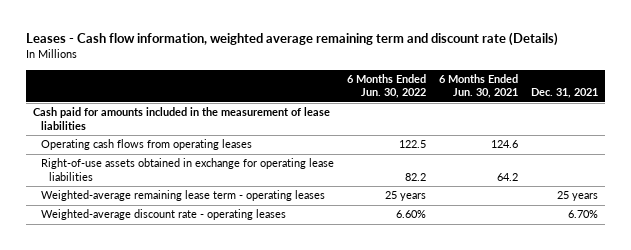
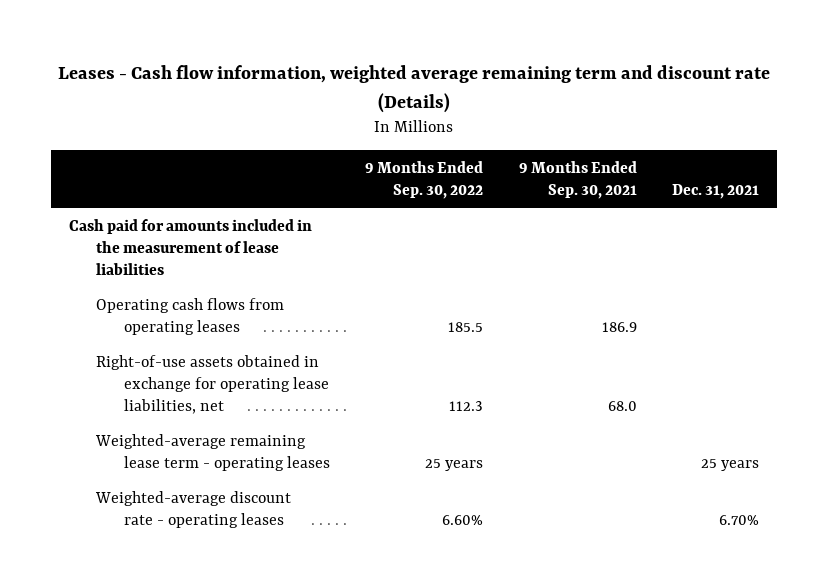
- | 6 Months Ended Jun. 30, 2022 | 6 Months Ended Jun. 30, 2021 | Dec. 31, 2021
+ | 9 Months Ended Sep. 30, 2022 | 9 Months Ended Sep. 30, 2021 | Dec. 31, 2021
- Right-of-use assets obtained in exchange for operating lease liabilities | 82.2 | 64.2 |
+ Right-of-use assets obtained in exchange for operating lease liabilities, net | 112.3 | 68.0 |

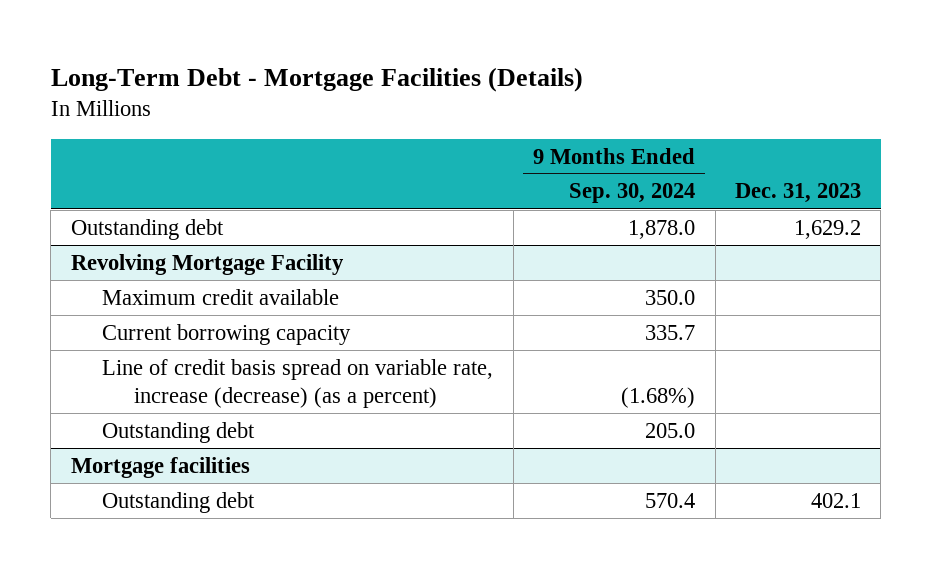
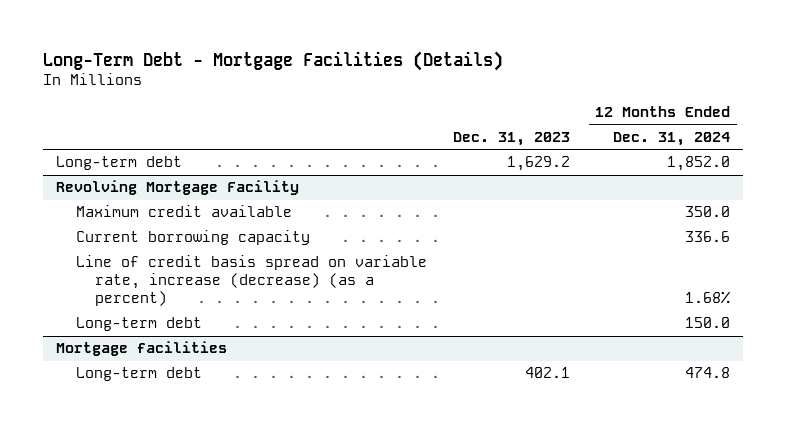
- | 9 Months Ended Sep. 30, 2024 | Dec. 31, 2023
+ | Dec. 31, 2023 | 12 Months Ended Dec. 31, 2024
- Outstanding debt | 1,878.0 | 1,629.2
+ Long-term debt | 1,629.2 | 1,852.0
@ Revolving Mortgage Facility
- Outstanding debt | 205.0 |
+ Long-term debt | | 150.0
@ Mortgage facilities
- Outstanding debt | 570.4 | 402.1
+ Long-term debt | 402.1 | 474.8

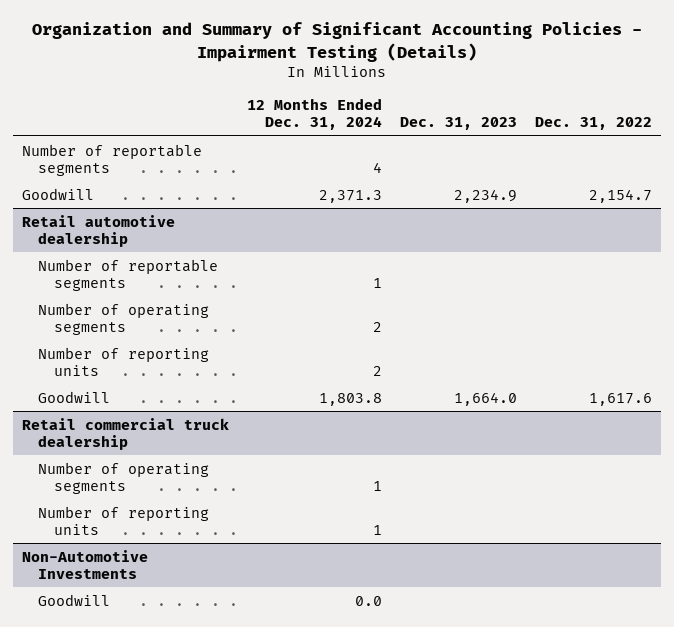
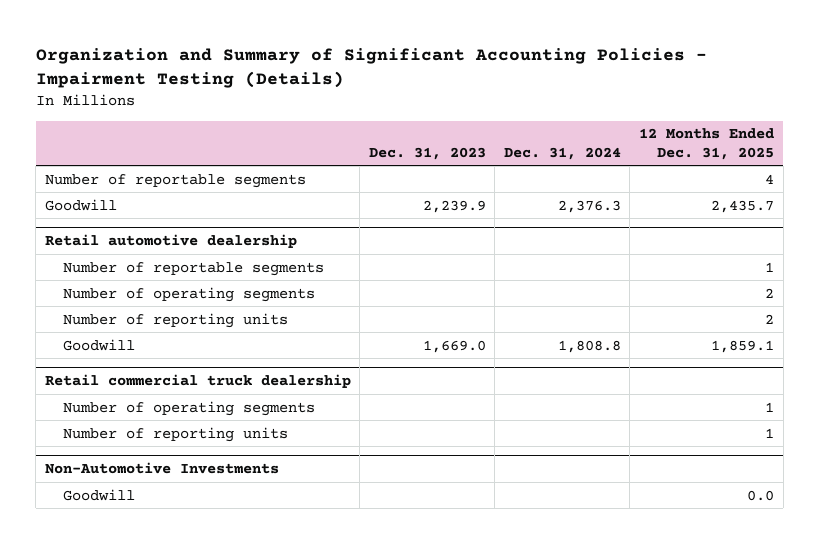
- | 12 Months Ended Dec. 31, 2024 | Dec. 31, 2023 | Dec. 31, 2022
+ | Dec. 31, 2023 | Dec. 31, 2024 | 12 Months Ended Dec. 31, 2025
- Goodwill | 2,371.3 | 2,234.9 | 2,154.7
+ Goodwill | 2,239.9 | 2,376.3 | 2,435.7
@ Retail automotive dealership
- Goodwill | 1,803.8 | 1,664.0 | 1,617.6
+ Goodwill | 1,669.0 | 1,808.8 | 1,859.1

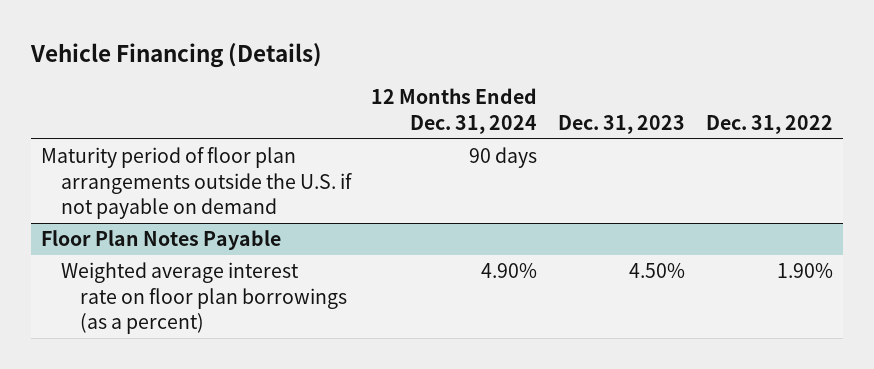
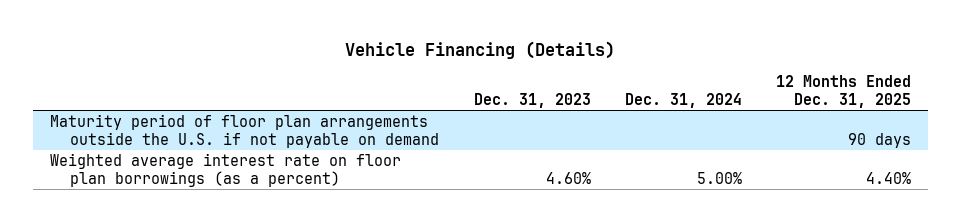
- | 12 Months Ended Dec. 31, 2024 | Dec. 31, 2023 | Dec. 31, 2022
+ | Dec. 31, 2023 | Dec. 31, 2024 | 12 Months Ended Dec. 31, 2025
- Floor Plan Notes Payable
- Weighted average interest rate on floor plan borrowings (as a percent) | 4.90% | 4.50% | 1.90%
+ Weighted average interest rate on floor plan borrowings (as a percent) | 4.60% | 5.00% | 4.40%

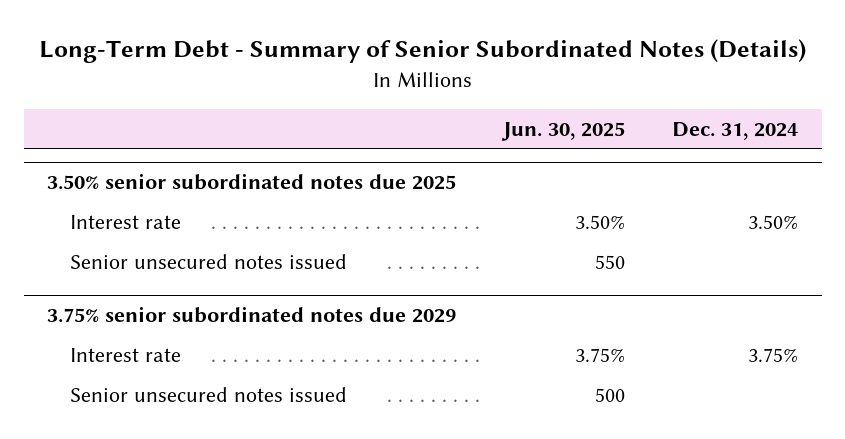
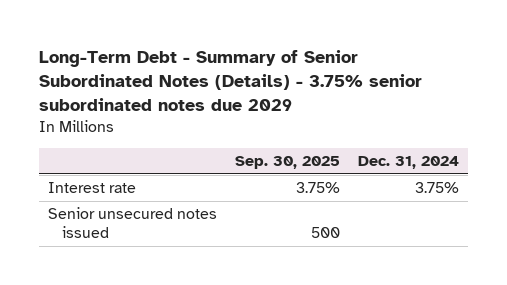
- Long-Term Debt - Summary of Senior Subordinated Notes (Details)
+ Long-Term Debt - Summary of Senior Subordinated Notes (Details) - 3.75% senior subordinated notes due 2029
- | Jun. 30, 2025 | Dec. 31, 2024
+ | Sep. 30, 2025 | Dec. 31, 2024
- 3.50% senior subordinated notes due 2025
- Interest rate | 3.50% | 3.50%
- Senior unsecured notes issued | 550 |
- 3.75% senior subordinated notes due 2029

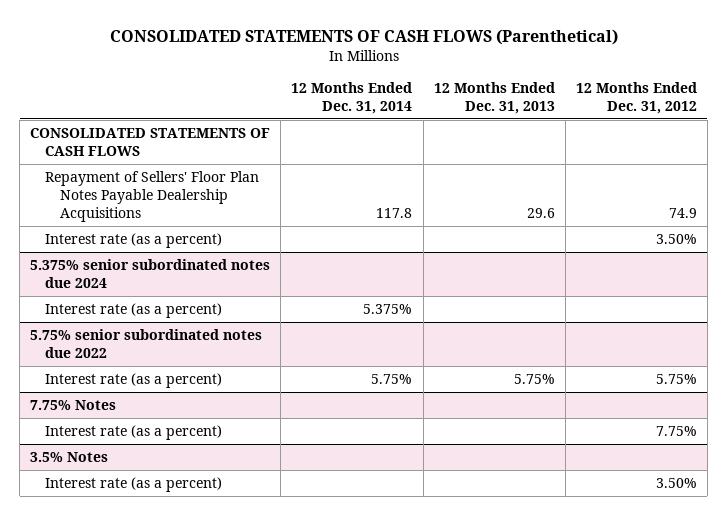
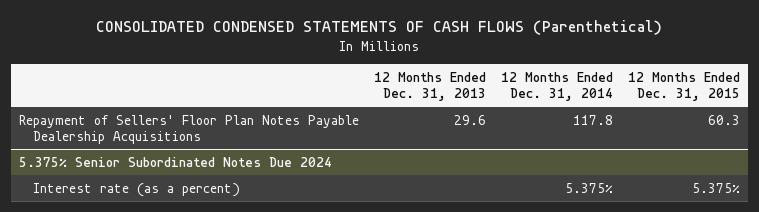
- CONSOLIDATED STATEMENTS OF CASH FLOWS (Parenthetical)
+ CONSOLIDATED CONDENSED STATEMENTS OF CASH FLOWS (Parenthetical)
- | 12 Months Ended Dec. 31, 2014 | 12 Months Ended Dec. 31, 2013 | 12 Months Ended Dec. 31, 2012
+ | 12 Months Ended Dec. 31, 2013 | 12 Months Ended Dec. 31, 2014 | 12 Months Ended Dec. 31, 2015
- CONSOLIDATED STATEMENTS OF CASH FLOWS
- Interest rate (as a percent) | | | 3.50%
- 5.375% senior subordinated notes due 2024
+ 5.375% Senior Subordinated Notes Due 2024
- 5.75% senior subordinated notes due 2022
- Interest rate (as a percent) | 5.75% | 5.75% | 5.75%
- 7.75% Notes
- Interest rate (as a percent) | | | 7.75%
- 3.5% Notes
- Interest rate (as a percent) | | | 3.50%

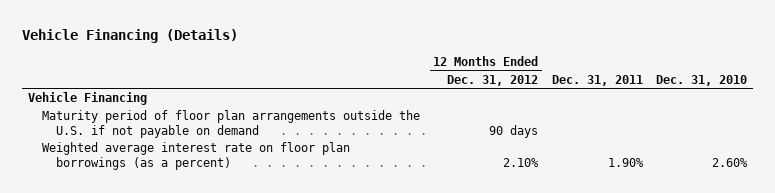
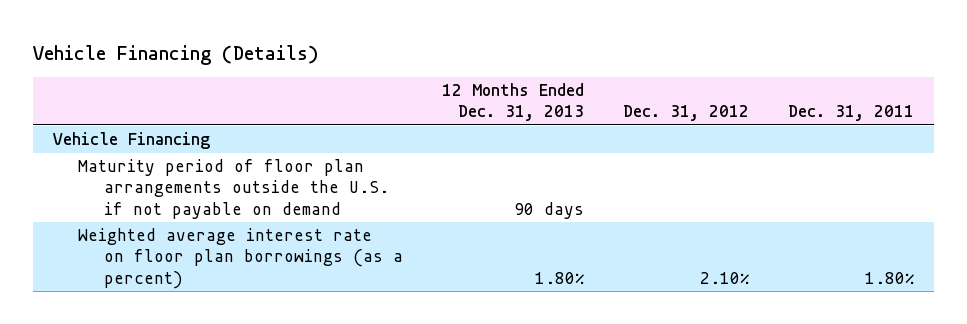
- | 12 Months Ended Dec. 31, 2012 | Dec. 31, 2011 | Dec. 31, 2010
+ | 12 Months Ended Dec. 31, 2013 | Dec. 31, 2012 | Dec. 31, 2011
- Weighted average interest rate on floor plan borrowings (as a percent) | 2.10% | 1.90% | 2.60%
+ Weighted average interest rate on floor plan borrowings (as a percent) | 1.80% | 2.10% | 1.80%

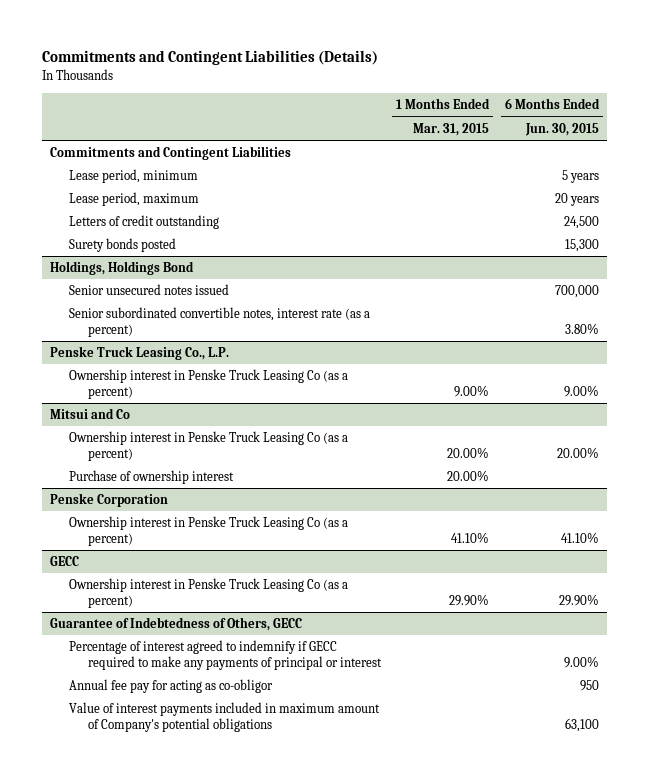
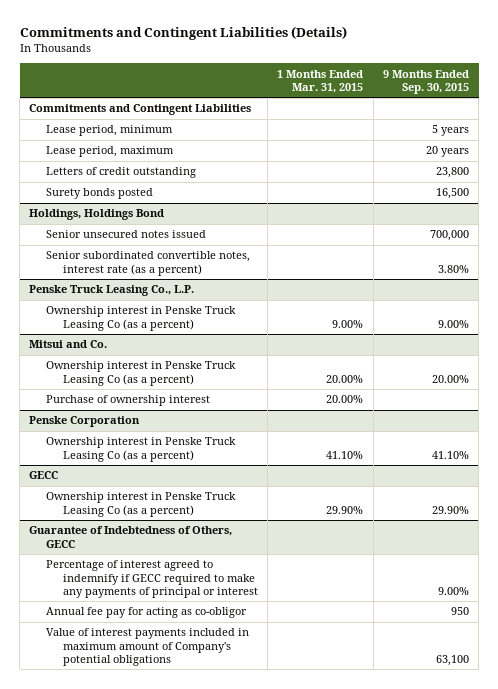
- | 1 Months Ended Mar. 31, 2015 | 6 Months Ended Jun. 30, 2015
+ | 1 Months Ended Mar. 31, 2015 | 9 Months Ended Sep. 30, 2015
- Mitsui and Co
+ Mitsui and Co.

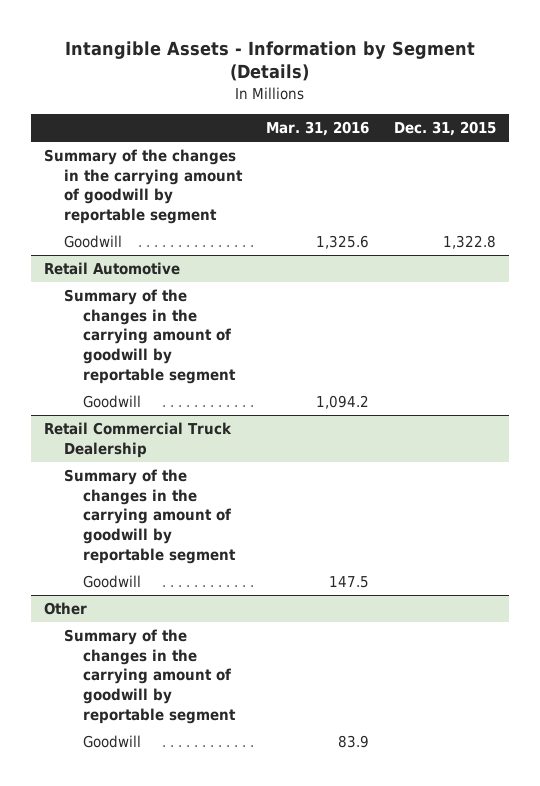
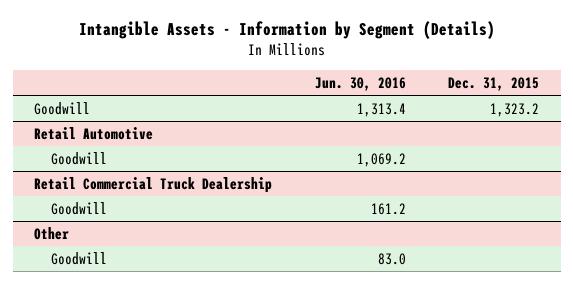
- | Mar. 31, 2016 | Dec. 31, 2015
+ | Jun. 30, 2016 | Dec. 31, 2015
- Summary of the changes in the carrying amount of goodwill by reportable segment
- Goodwill | 1,325.6 | 1,322.8
+ Goodwill | 1,313.4 | 1,323.2
@ Retail Automotive
- Summary of the changes in the carrying amount of goodwill by reportable segment
@ Retail Commercial Truck Dealership
- Summary of the changes in the carrying amount of goodwill by reportable segment
@ Other
- Summary of the changes in the carrying amount of goodwill by reportable segment

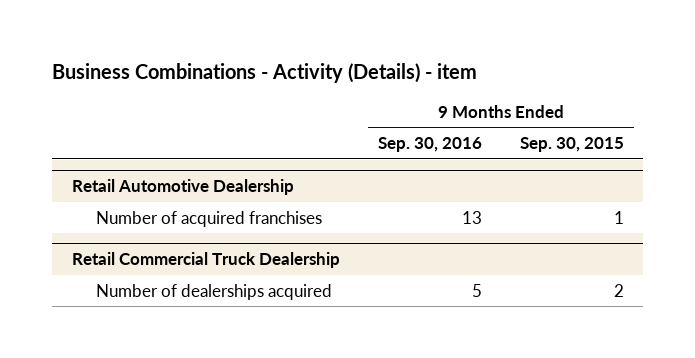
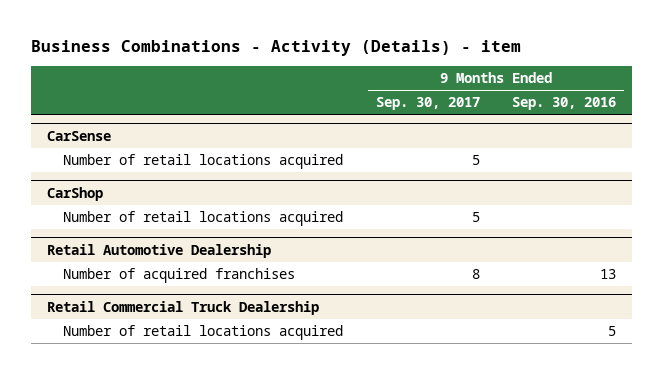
- | 9 Months Ended Sep. 30, 2016 | 9 Months Ended Sep. 30, 2015
+ | 9 Months Ended Sep. 30, 2017 | 9 Months Ended Sep. 30, 2016
+ CarSense
+ Number of retail locations acquired | 5 |
+ CarShop
+ Number of retail locations acquired | 5 |
@ Retail Commercial Truck Dealership
- Number of dealerships acquired | 5 | 2
+ Number of retail locations acquired | | 5

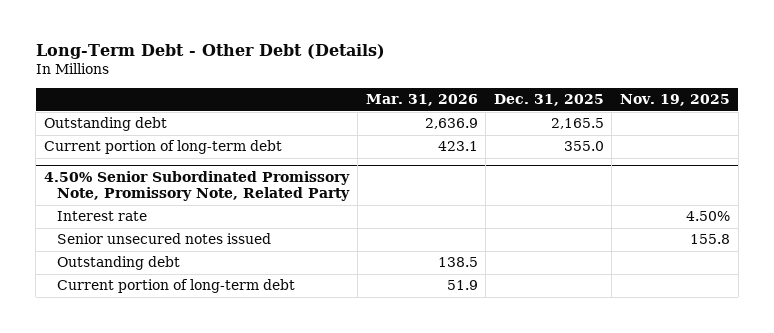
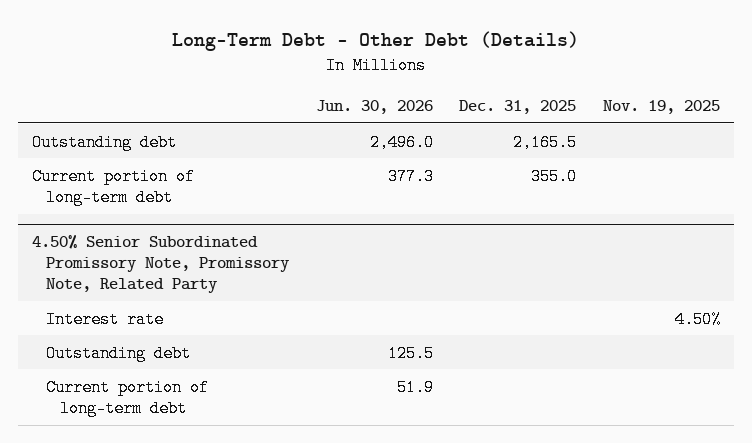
- | Mar. 31, 2026 | Dec. 31, 2025 | Nov. 19, 2025
+ | Jun. 30, 2026 | Dec. 31, 2025 | Nov. 19, 2025
@ 4.50% Senior Subordinated Promissory Note, Promissory Note, Related Party
- Senior unsecured notes issued | | | 155.8

